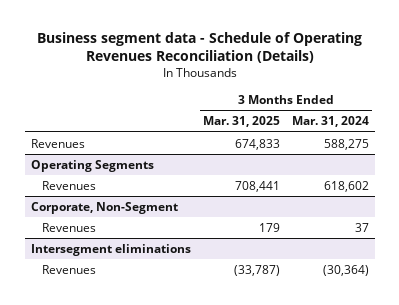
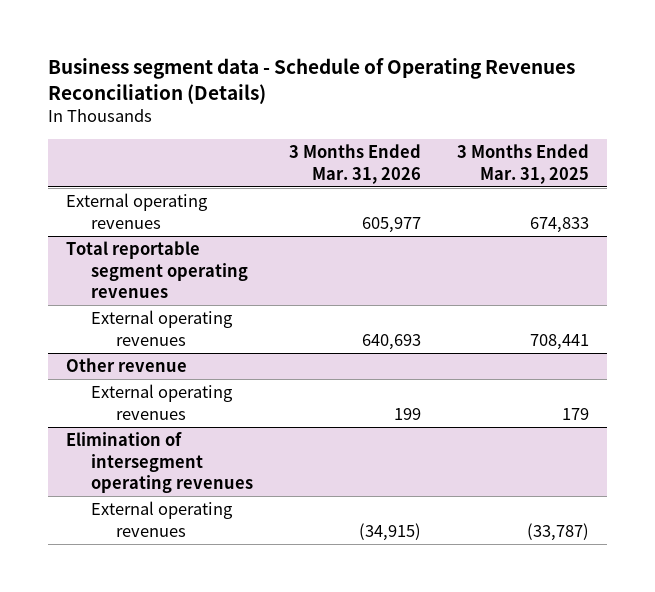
- | 3 Months Ended Mar. 31, 2025 | 3 Months Ended Mar. 31, 2024
+ | 3 Months Ended Mar. 31, 2026 | 3 Months Ended Mar. 31, 2025
- Revenues | 674,833 | 588,275
- Operating Segments
- Revenues | 708,441 | 618,602
- Corporate, Non-Segment
- Revenues | 179 | 37
- Intersegment eliminations
- Revenues | (33,787) | (30,364)
+ External operating revenues | 605,977 | 674,833
+ Total reportable segment operating revenues
+ External operating revenues | 640,693 | 708,441
+ Other revenue
+ External operating revenues | 199 | 179
+ Elimination of intersegment operating revenues
+ External operating revenues | (34,915) | (33,787)

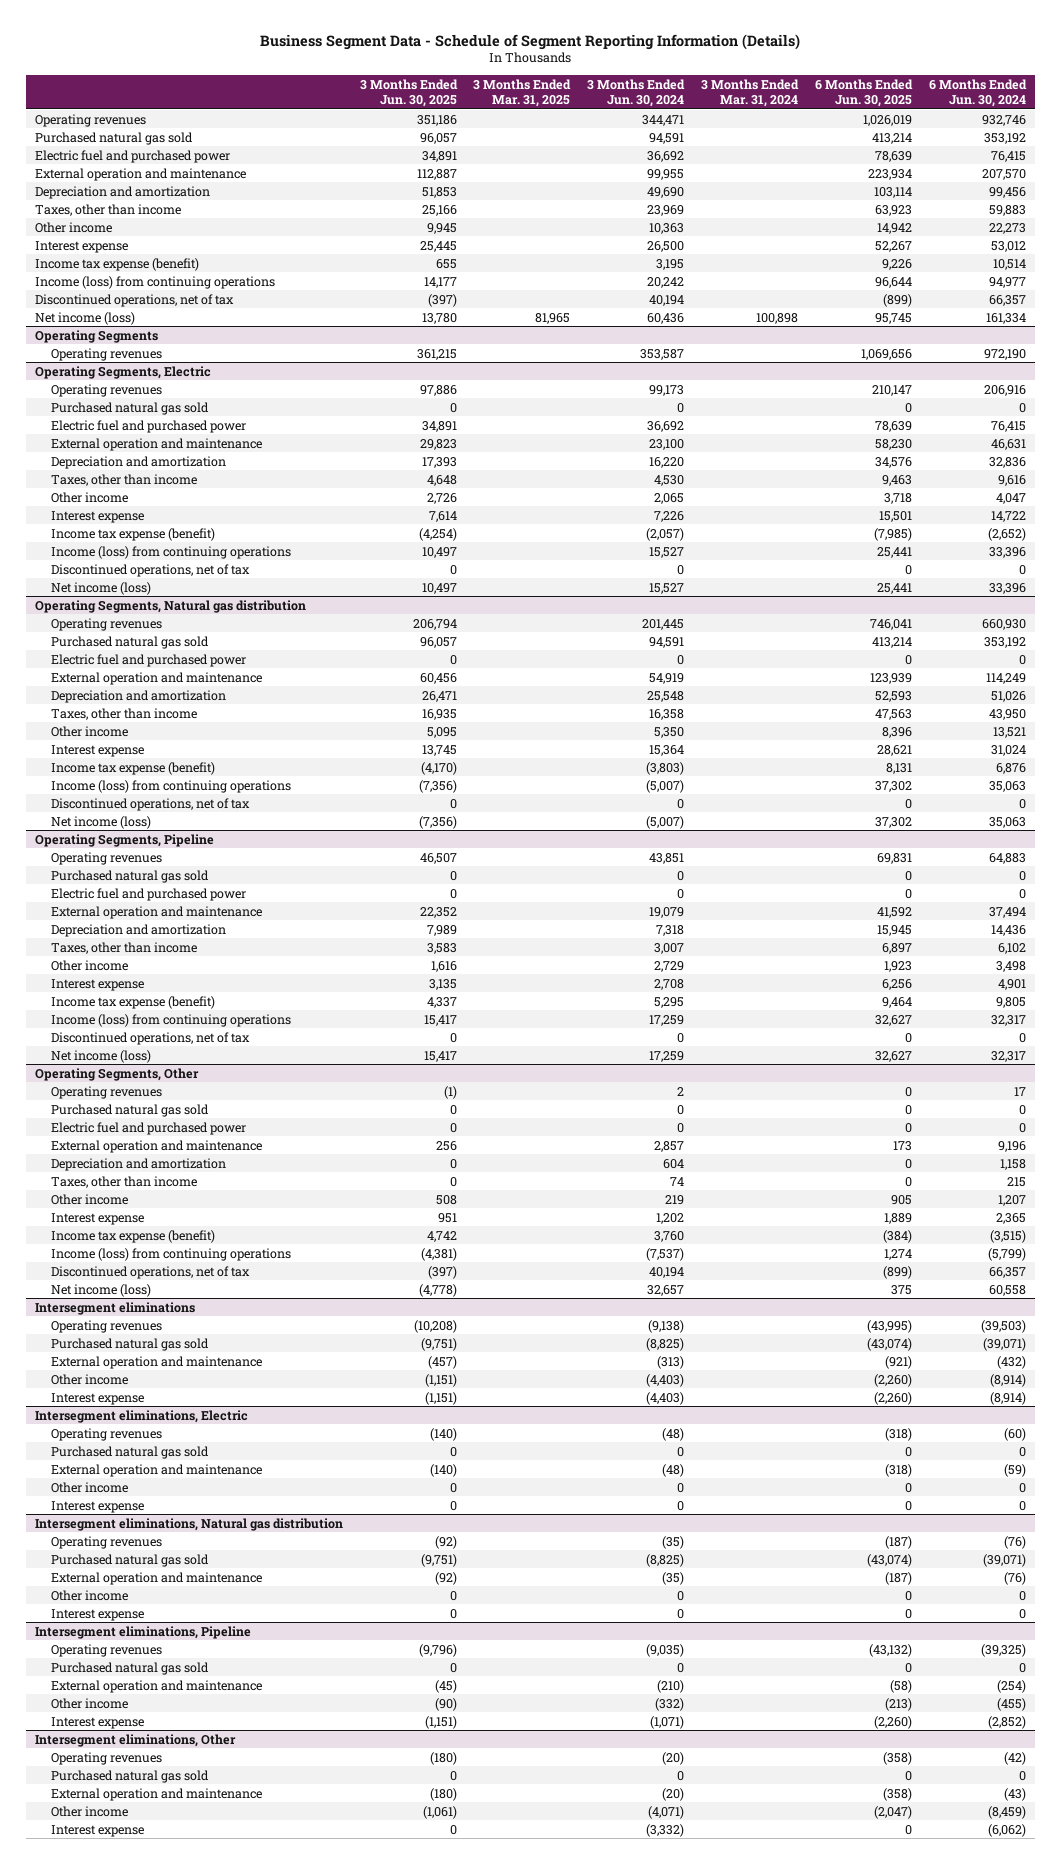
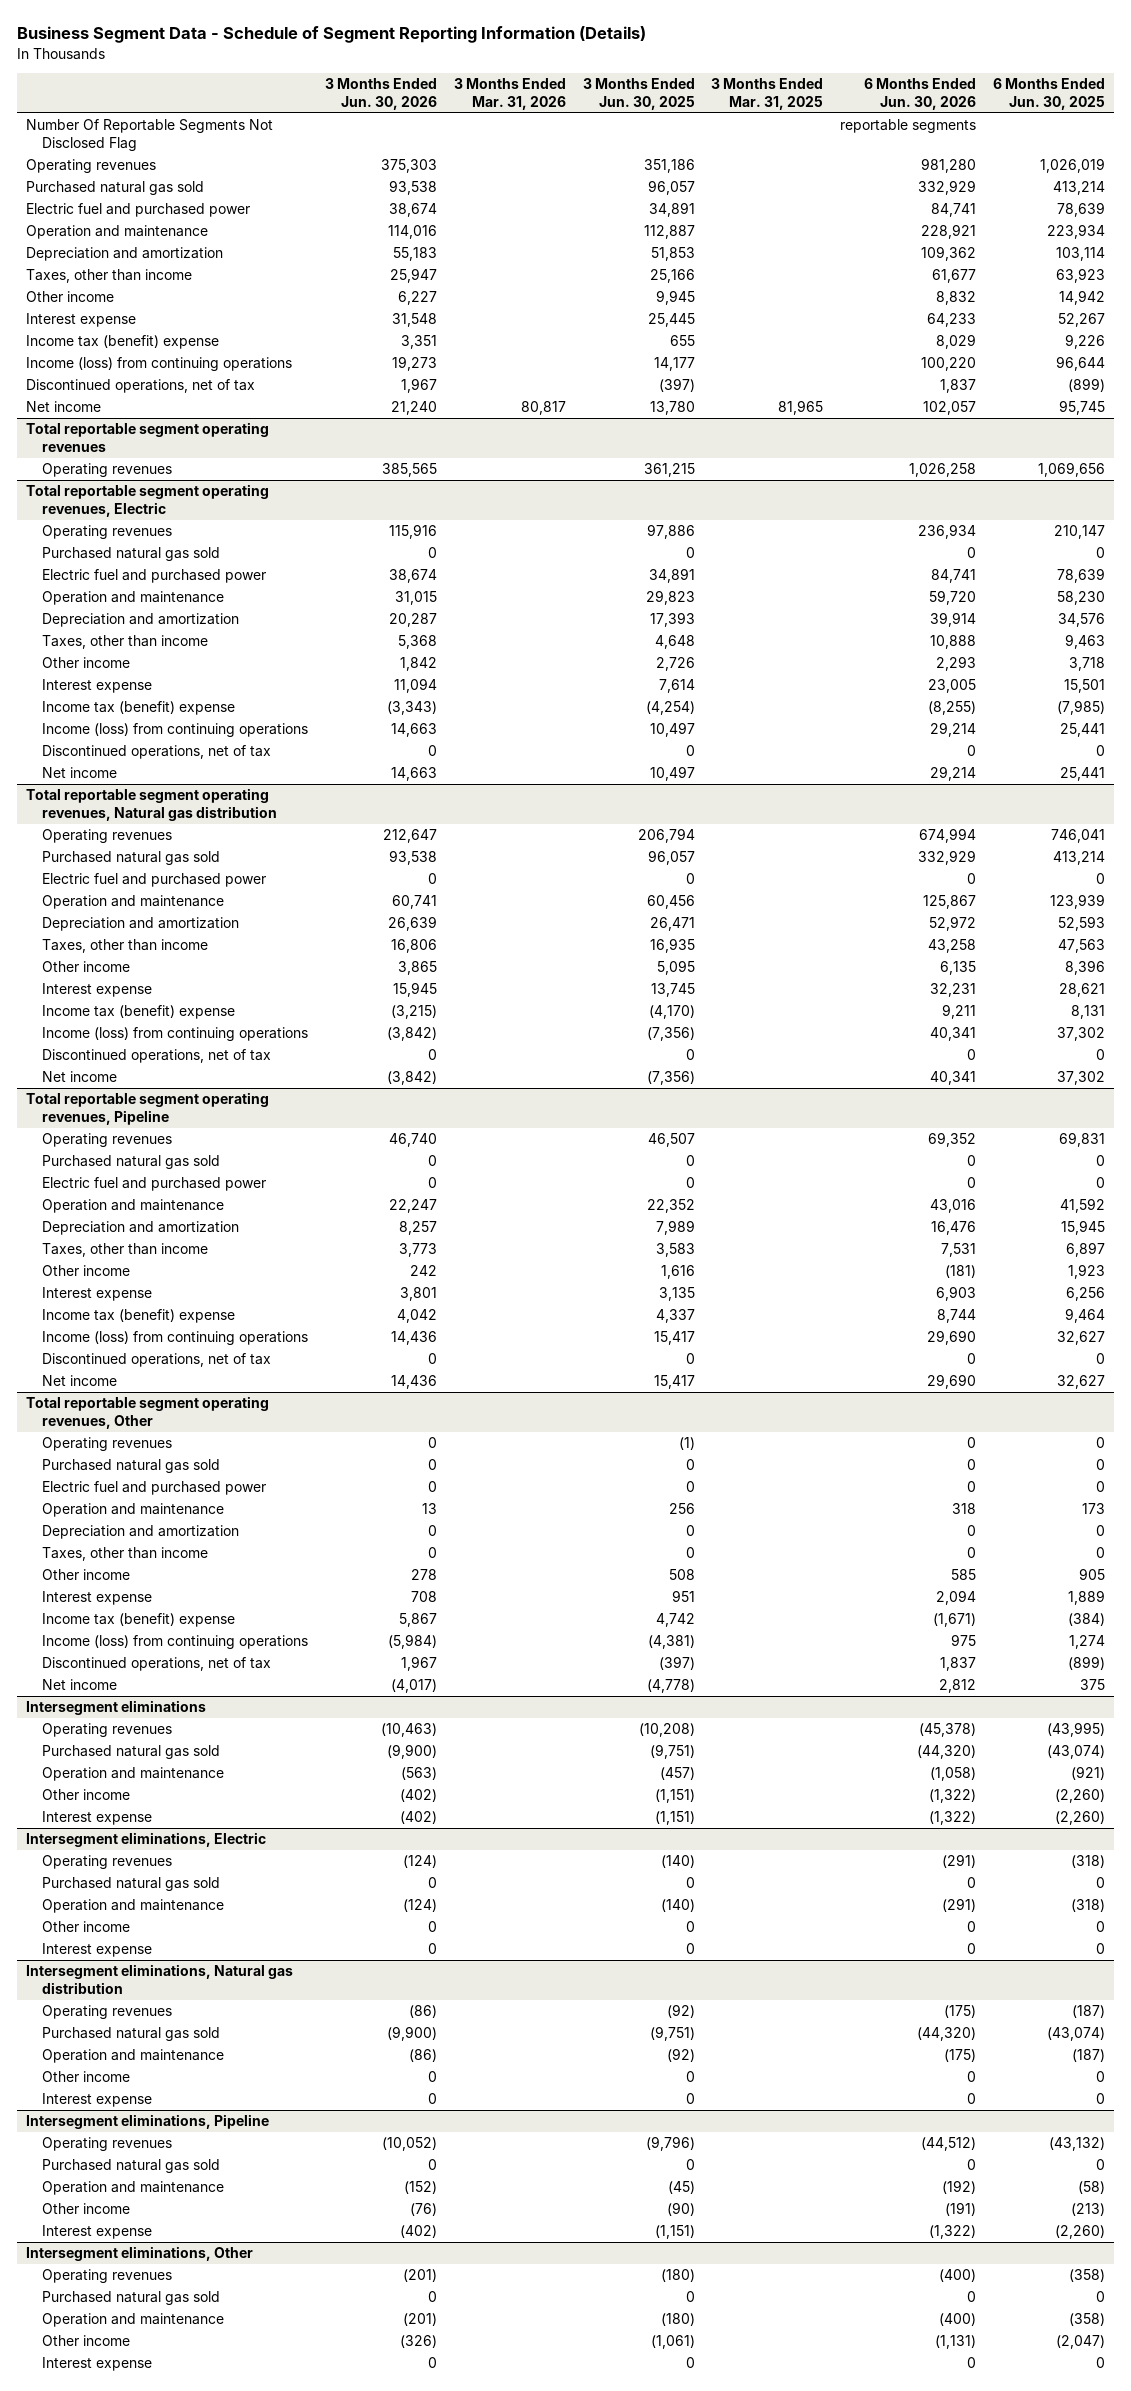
- | 3 Months Ended Jun. 30, 2025 | 3 Months Ended Mar. 31, 2025 | 3 Months Ended Jun. 30, 2024 | 3 Months Ended Mar. 31, 2024 | 6 Months Ended Jun. 30, 2025 | 6 Months Ended Jun. 30, 2024
+ | 3 Months Ended Jun. 30, 2026 | 3 Months Ended Mar. 31, 2026 | 3 Months Ended Jun. 30, 2025 | 3 Months Ended Mar. 31, 2025 | 6 Months Ended Jun. 30, 2026 | 6 Months Ended Jun. 30, 2025
+ Number Of Reportable Segments Not Disclosed Flag | | | | | reportable segments |
- External operation and maintenance | 112,887 | | 99,955 | | 223,934 | 207,570
+ Operation and maintenance | 114,016 | | 112,887 | | 228,921 | 223,934
- Income tax expense (benefit) | 655 | | 3,195 | | 9,226 | 10,514
+ Income tax (benefit) expense | 3,351 | | 655 | | 8,029 | 9,226
- Net income (loss) | 13,780 | 81,965 | 60,436 | 100,898 | 95,745 | 161,334
- Operating Segments
+ Net income | 21,240 | 80,817 | 13,780 | 81,965 | 102,057 | 95,745
+ Total reportable segment operating revenues
- Operating Segments, Electric
+ Total reportable segment operating revenues, Electric
- External operation and maintenance | 29,823 | | 23,100 | | 58,230 | 46,631
+ Operation and maintenance | 31,015 | | 29,823 | | 59,720 | 58,230
- Income tax expense (benefit) | (4,254) | | (2,057) | | (7,985) | (2,652)
+ Income tax (benefit) expense | (3,343) | | (4,254) | | (8,255) | (7,985)
- Net income (loss) | 10,497 | | 15,527 | | 25,441 | 33,396
- Operating Segments, Natural gas distribution
+ Net income | 14,663 | | 10,497 | | 29,214 | 25,441
+ Total reportable segment operating revenues, Natural gas distribution
- External operation and maintenance | 60,456 | | 54,919 | | 123,939 | 114,249
+ Operation and maintenance | 60,741 | | 60,456 | | 125,867 | 123,939
- Income tax expense (benefit) | (4,170) | | (3,803) | | 8,131 | 6,876
+ Income tax (benefit) expense | (3,215) | | (4,170) | | 9,211 | 8,131
- Net income (loss) | (7,356) | | (5,007) | | 37,302 | 35,063
- Operating Segments, Pipeline
+ Net income | (3,842) | | (7,356) | | 40,341 | 37,302
+ Total reportable segment operating revenues, Pipeline
- External operation and maintenance | 22,352 | | 19,079 | | 41,592 | 37,494
+ Operation and maintenance | 22,247 | | 22,352 | | 43,016 | 41,592
- Income tax expense (benefit) | 4,337 | | 5,295 | | 9,464 | 9,805
+ Income tax (benefit) expense | 4,042 | | 4,337 | | 8,744 | 9,464
- Net income (loss) | 15,417 | | 17,259 | | 32,627 | 32,317
- Operating Segments, Other
+ Net income | 14,436 | | 15,417 | | 29,690 | 32,627
+ Total reportable segment operating revenues, Other
- External operation and maintenance | 256 | | 2,857 | | 173 | 9,196
+ Operation and maintenance | 13 | | 256 | | 318 | 173
- Income tax expense (benefit) | 4,742 | | 3,760 | | (384) | (3,515)
+ Income tax (benefit) expense | 5,867 | | 4,742 | | (1,671) | (384)
- Net income (loss) | (4,778) | | 32,657 | | 375 | 60,558
+ Net income | (4,017) | | (4,778) | | 2,812 | 375
@ Intersegment eliminations
- External operation and maintenance | (457) | | (313) | | (921) | (432)
+ Operation and maintenance | (563) | | (457) | | (1,058) | (921)
@ Intersegment eliminations, Electric
- External operation and maintenance | (140) | | (48) | | (318) | (59)
+ Operation and maintenance | (124) | | (140) | | (291) | (318)
@ Intersegment eliminations, Natural gas distribution
- External operation and maintenance | (92) | | (35) | | (187) | (76)
+ Operation and maintenance | (86) | | (92) | | (175) | (187)
@ Intersegment eliminations, Pipeline
- External operation and maintenance | (45) | | (210) | | (58) | (254)
+ Operation and maintenance | (152) | | (45) | | (192) | (58)
@ Intersegment eliminations, Other
- External operation and maintenance | (180) | | (20) | | (358) | (43)
+ Operation and maintenance | (201) | | (180) | | (400) | (358)

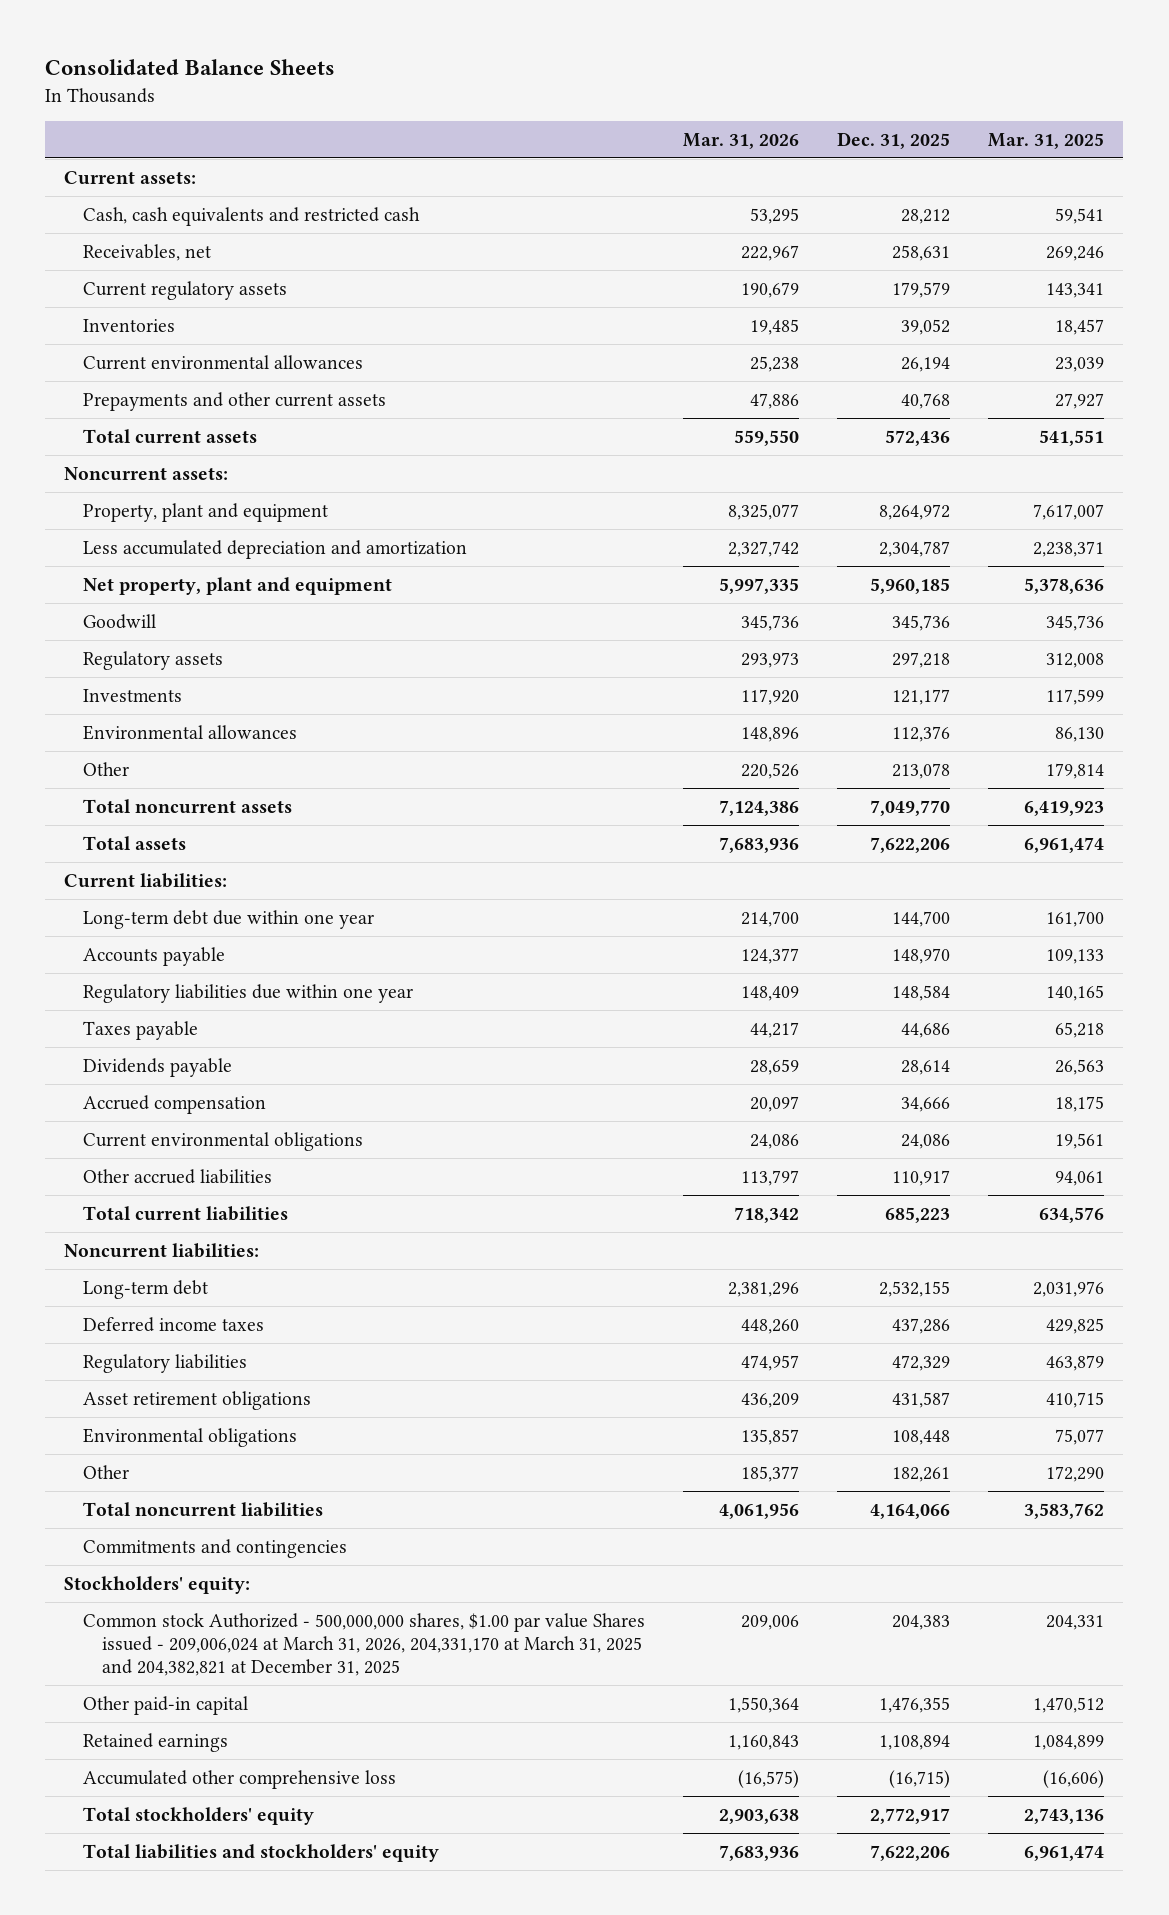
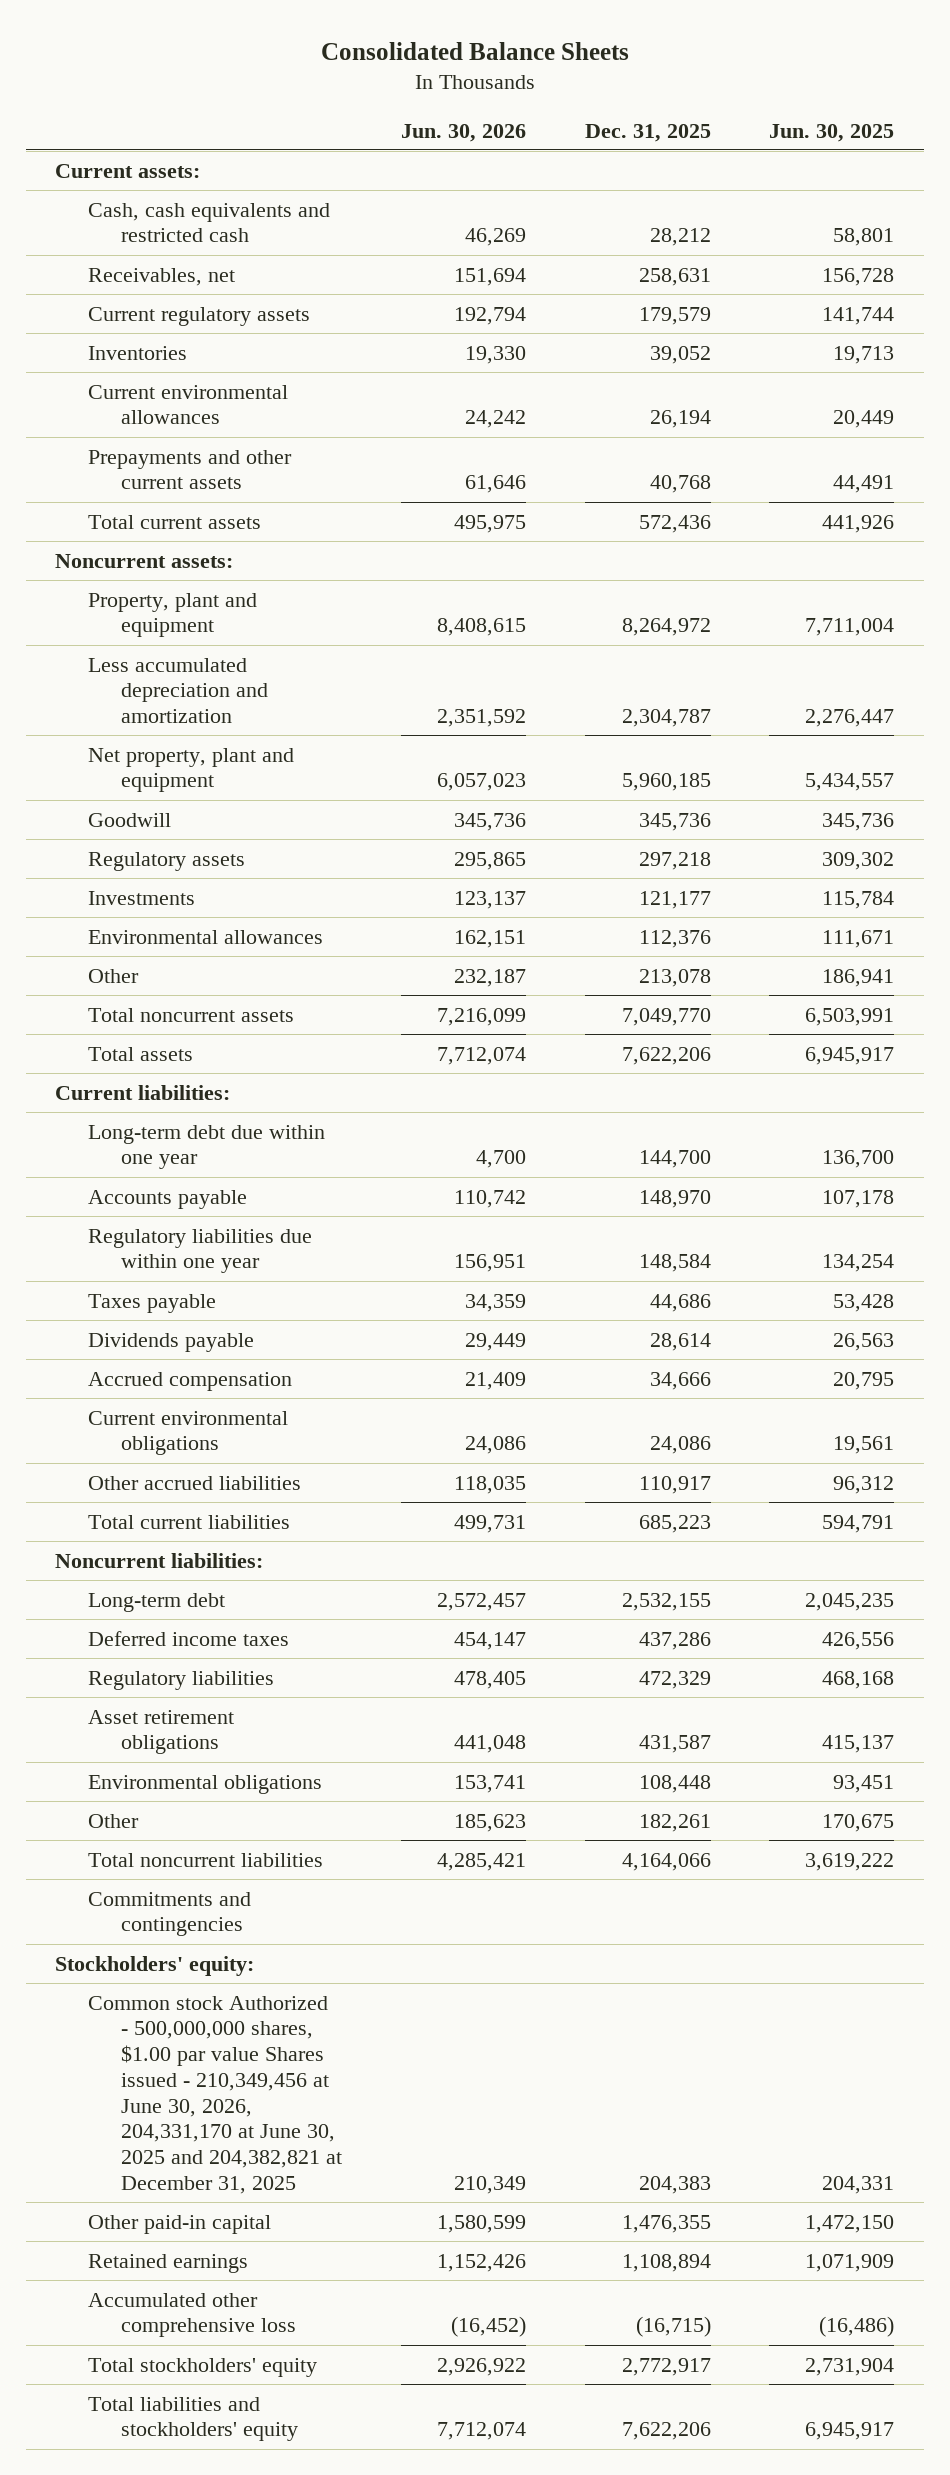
- | Mar. 31, 2026 | Dec. 31, 2025 | Mar. 31, 2025
+ | Jun. 30, 2026 | Dec. 31, 2025 | Jun. 30, 2025
- Common stock Authorized - 500,000,000 shares, $1.00 par value Shares issued - 209,006,024 at March 31, 2026, 204,331,170 at March 31, 2025 and 204,382,821 at December 31, 2025 | 209,006 | 204,383 | 204,331
+ Common stock Authorized - 500,000,000 shares, $1.00 par value Shares issued - 210,349,456 at June 30, 2026, 204,331,170 at June 30, 2025 and 204,382,821 at December 31, 2025 | 210,349 | 204,383 | 204,331

